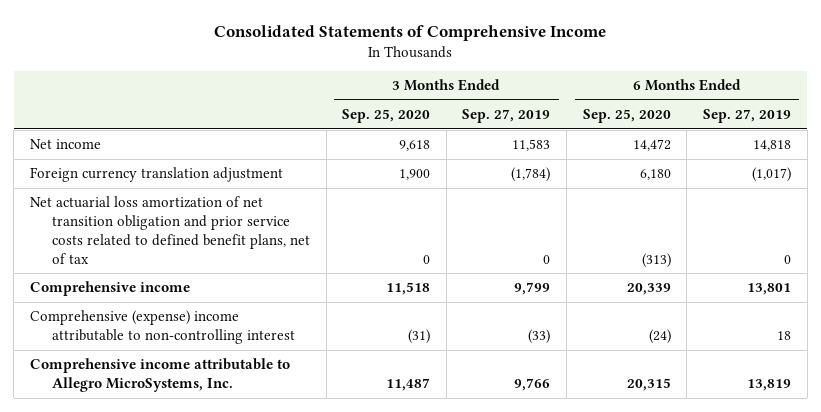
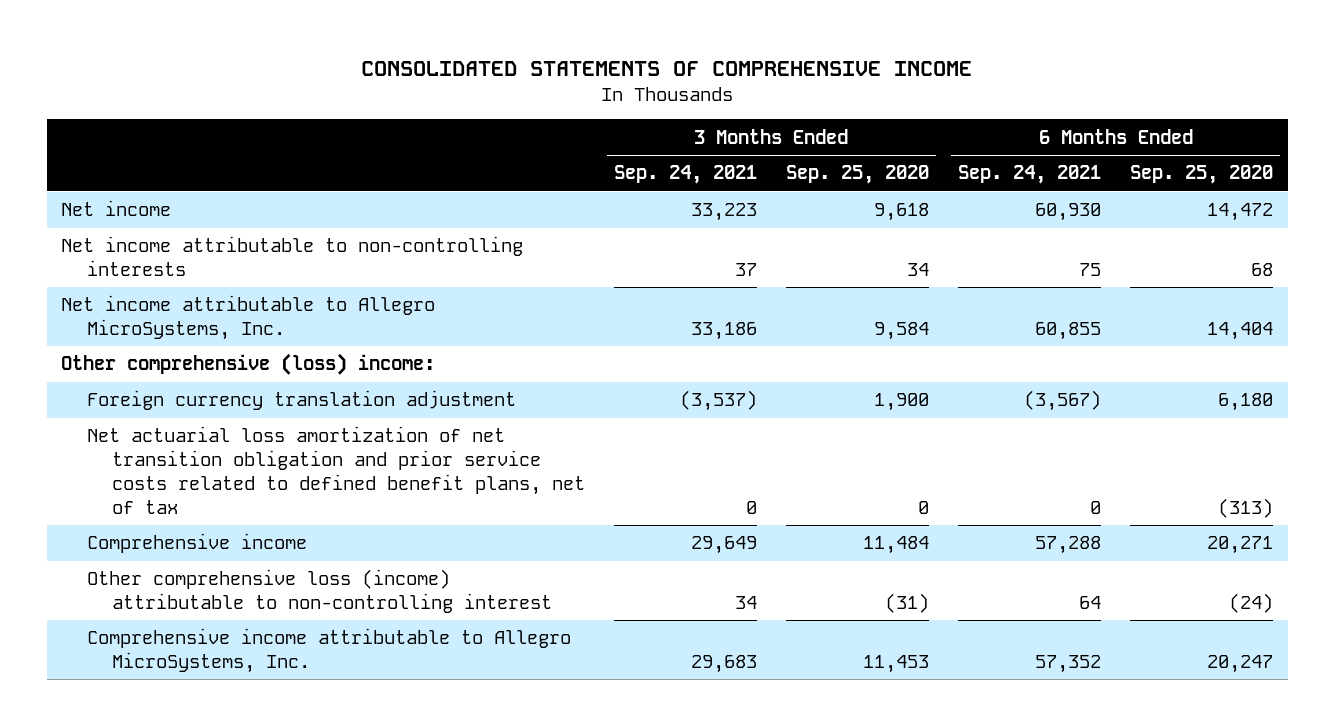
- Consolidated Statements of Comprehensive Income
+ CONSOLIDATED STATEMENTS OF COMPREHENSIVE INCOME
- | 3 Months Ended Sep. 25, 2020 | 3 Months Ended Sep. 27, 2019 | 6 Months Ended Sep. 25, 2020 | 6 Months Ended Sep. 27, 2019
+ | 3 Months Ended Sep. 24, 2021 | 3 Months Ended Sep. 25, 2020 | 6 Months Ended Sep. 24, 2021 | 6 Months Ended Sep. 25, 2020
+ Net income attributable to non-controlling interests | 37 | 34 | 75 | 68
+ Net income attributable to Allegro MicroSystems, Inc. | 33,186 | 9,584 | 60,855 | 14,404
+ Other comprehensive (loss) income:
- Comprehensive income | 11,518 | 9,799 | 20,339 | 13,801
- Comprehensive (expense) income attributable to non-controlling interest | (31) | (33) | (24) | 18
- Comprehensive income attributable to Allegro MicroSystems, Inc. | 11,487 | 9,766 | 20,315 | 13,819
+ Comprehensive income | 29,649 | 11,484 | 57,288 | 20,271
+ Other comprehensive loss (income) attributable to non-controlling interest | 34 | (31) | 64 | (24)
+ Comprehensive income attributable to Allegro MicroSystems, Inc. | 29,683 | 11,453 | 57,352 | 20,247

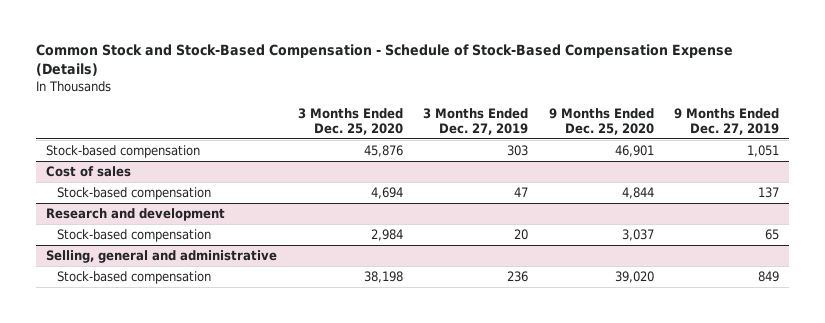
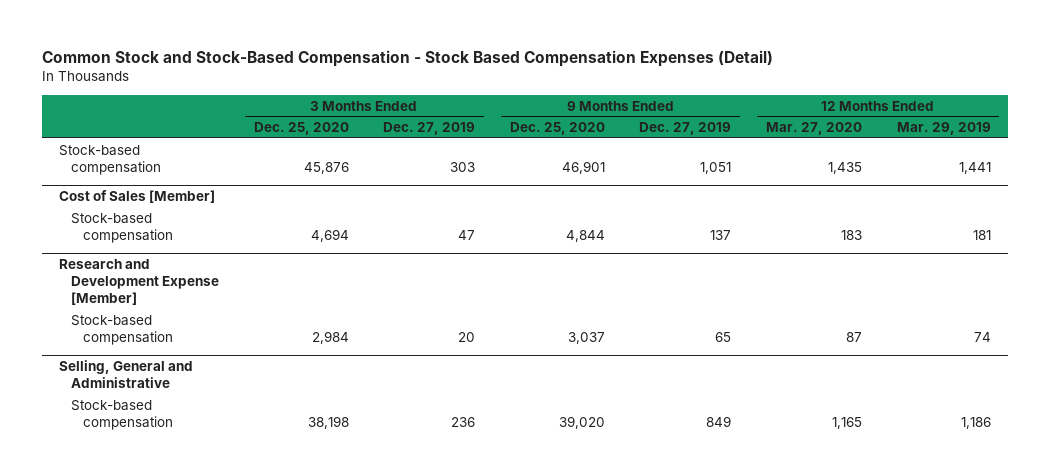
- Common Stock and Stock-Based Compensation - Schedule of Stock-Based Compensation Expense (Details)
+ Common Stock and Stock-Based Compensation - Stock Based Compensation Expenses (Detail)
- | 3 Months Ended Dec. 25, 2020 | 3 Months Ended Dec. 27, 2019 | 9 Months Ended Dec. 25, 2020 | 9 Months Ended Dec. 27, 2019
+ | 3 Months Ended Dec. 25, 2020 | 3 Months Ended Dec. 27, 2019 | 9 Months Ended Dec. 25, 2020 | 9 Months Ended Dec. 27, 2019 | 12 Months Ended Mar. 27, 2020 | 12 Months Ended Mar. 29, 2019
- Cost of sales
+ Cost of Sales [Member]
- Research and development
+ Research and Development Expense [Member]
- Selling, general and administrative
+ Selling, General and Administrative

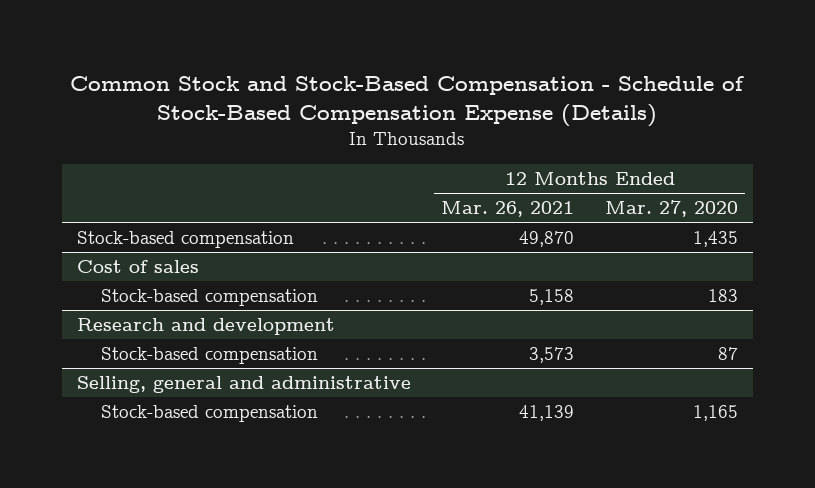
- Common Stock and Stock-Based Compensation - Stock Based Compensation Expenses (Detail)
+ Common Stock and Stock-Based Compensation - Schedule of Stock-Based Compensation Expense (Details)
- | 3 Months Ended Dec. 25, 2020 | 3 Months Ended Dec. 27, 2019 | 9 Months Ended Dec. 25, 2020 | 9 Months Ended Dec. 27, 2019 | 12 Months Ended Mar. 27, 2020 | 12 Months Ended Mar. 29, 2019
+ | 12 Months Ended Mar. 26, 2021 | 12 Months Ended Mar. 27, 2020
- Cost of Sales [Member]
+ Cost of sales
- Research and Development Expense [Member]
+ Research and development
- Selling, General and Administrative
+ Selling, general and administrative

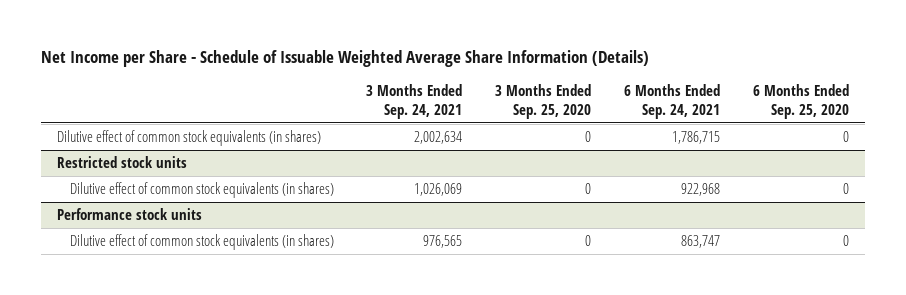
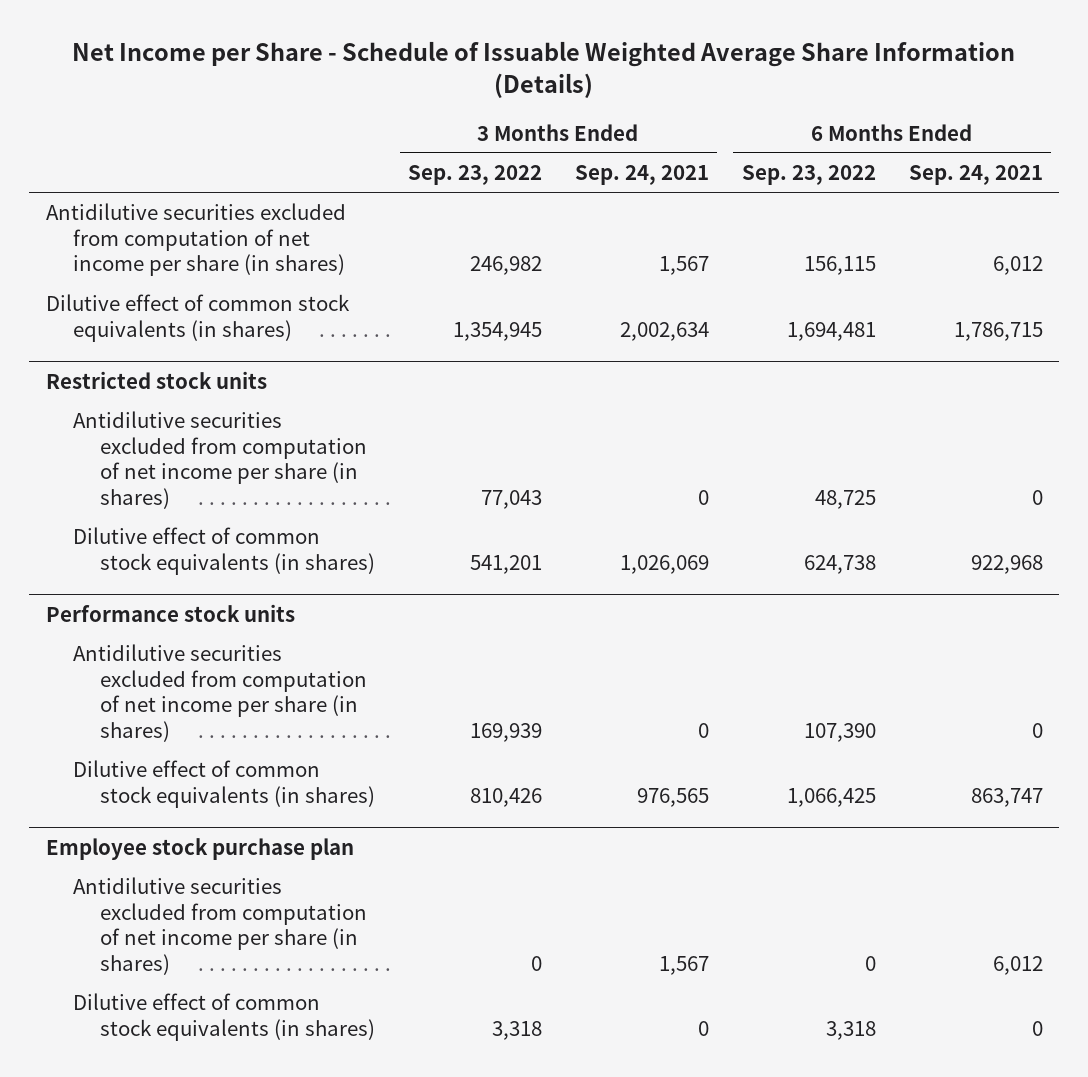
- | 3 Months Ended Sep. 24, 2021 | 3 Months Ended Sep. 25, 2020 | 6 Months Ended Sep. 24, 2021 | 6 Months Ended Sep. 25, 2020
+ | 3 Months Ended Sep. 23, 2022 | 3 Months Ended Sep. 24, 2021 | 6 Months Ended Sep. 23, 2022 | 6 Months Ended Sep. 24, 2021
+ Antidilutive securities excluded from computation of net income per share (in shares) | 246,982 | 1,567 | 156,115 | 6,012
@ Restricted stock units
+ Antidilutive securities excluded from computation of net income per share (in shares) | 77,043 | 0 | 48,725 | 0
@ Performance stock units
+ Antidilutive securities excluded from computation of net income per share (in shares) | 169,939 | 0 | 107,390 | 0
+ Employee stock purchase plan
+ Antidilutive securities excluded from computation of net income per share (in shares) | 0 | 1,567 | 0 | 6,012
+ Dilutive effect of common stock equivalents (in shares) | 3,318 | 0 | 3,318 | 0

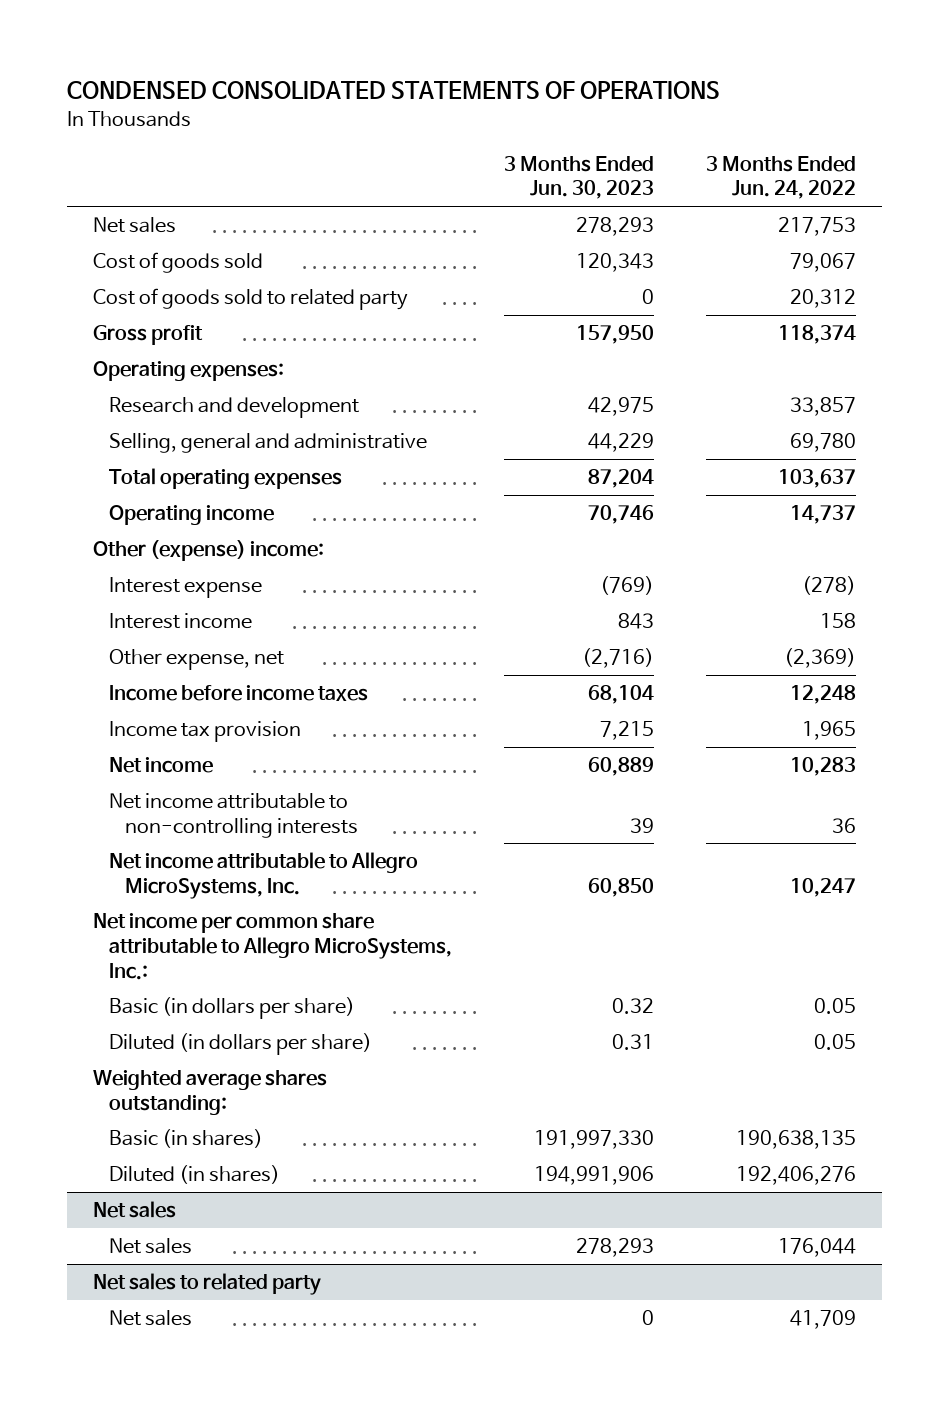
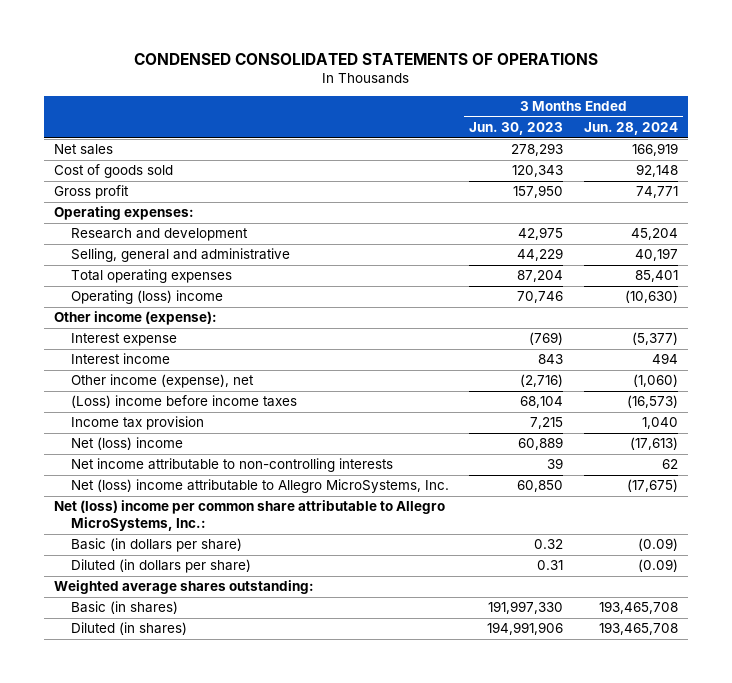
- | 3 Months Ended Jun. 30, 2023 | 3 Months Ended Jun. 24, 2022
+ | 3 Months Ended Jun. 30, 2023 | 3 Months Ended Jun. 28, 2024
- Cost of goods sold to related party | 0 | 20,312
- Operating income | 70,746 | 14,737
- Other (expense) income:
+ Operating (loss) income | 70,746 | (10,630)
+ Other income (expense):
- Other expense, net | (2,716) | (2,369)
- Income before income taxes | 68,104 | 12,248
+ Other income (expense), net | (2,716) | (1,060)
+ (Loss) income before income taxes | 68,104 | (16,573)
- Net income | 60,889 | 10,283
+ Net (loss) income | 60,889 | (17,613)
- Net income attributable to Allegro MicroSystems, Inc. | 60,850 | 10,247
- Net income per common share attributable to Allegro MicroSystems, Inc.:
+ Net (loss) income attributable to Allegro MicroSystems, Inc. | 60,850 | (17,675)
+ Net (loss) income per common share attributable to Allegro MicroSystems, Inc.:
- Net sales
- Net sales | 278,293 | 176,044
- Net sales to related party
- Net sales | 0 | 41,709

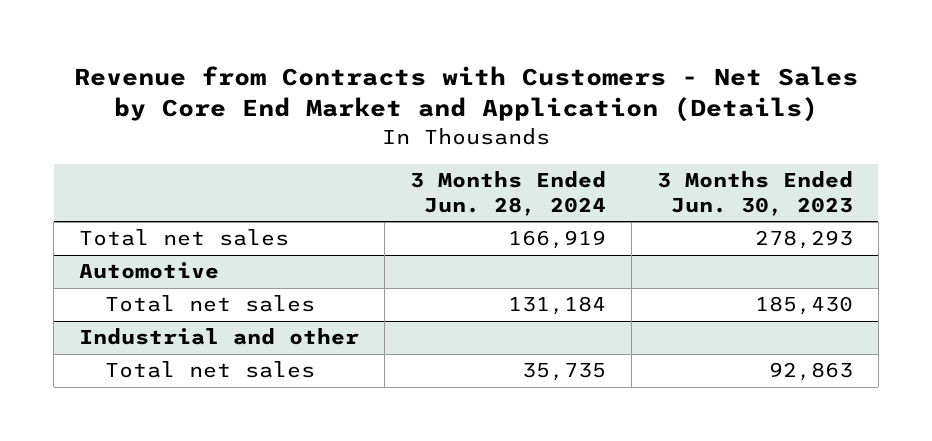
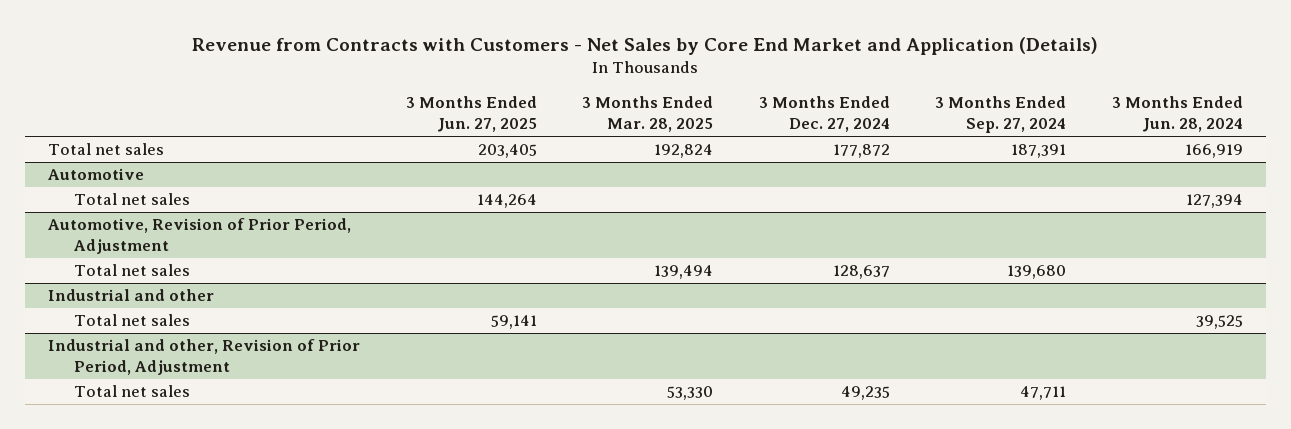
- | 3 Months Ended Jun. 28, 2024 | 3 Months Ended Jun. 30, 2023
+ | 3 Months Ended Jun. 27, 2025 | 3 Months Ended Mar. 28, 2025 | 3 Months Ended Dec. 27, 2024 | 3 Months Ended Sep. 27, 2024 | 3 Months Ended Jun. 28, 2024
@ Automotive
- Total net sales | 131,184 | 185,430
+ Total net sales | 144,264 | | | | 127,394
+ Automotive, Revision of Prior Period, Adjustment
+ Total net sales | | 139,494 | 128,637 | 139,680 |
@ Industrial and other
- Total net sales | 35,735 | 92,863
+ Total net sales | 59,141 | | | | 39,525
+ Industrial and other, Revision of Prior Period, Adjustment
+ Total net sales | | 53,330 | 49,235 | 47,711 |

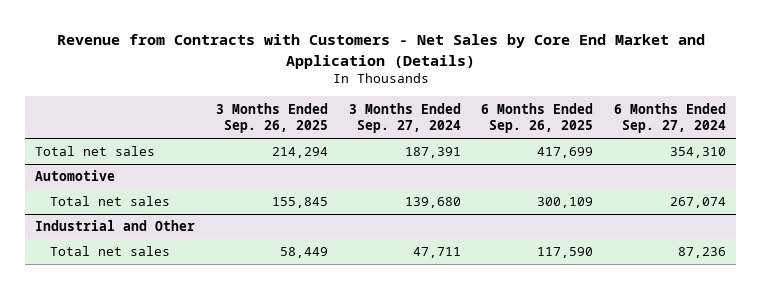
- | 3 Months Ended Jun. 27, 2025 | 3 Months Ended Mar. 28, 2025 | 3 Months Ended Dec. 27, 2024 | 3 Months Ended Sep. 27, 2024 | 3 Months Ended Jun. 28, 2024
+ | 3 Months Ended Sep. 26, 2025 | 3 Months Ended Sep. 27, 2024 | 6 Months Ended Sep. 26, 2025 | 6 Months Ended Sep. 27, 2024
@ Automotive
- Total net sales | 144,264 | | | | 127,394
- Automotive, Revision of Prior Period, Adjustment
- Industrial and other
- Total net sales | 59,141 | | | | 39,525
- Industrial and other, Revision of Prior Period, Adjustment
+ Industrial and Other

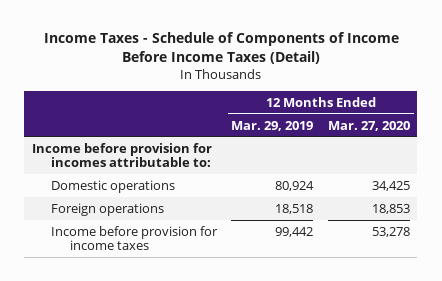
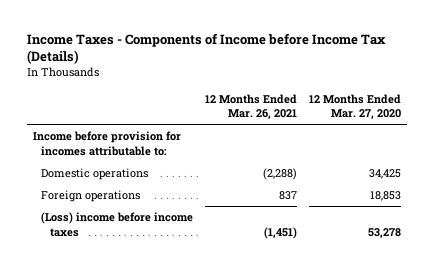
- Income Taxes - Schedule of Components of Income Before Income Taxes (Detail)
+ Income Taxes - Components of Income before Income Tax (Details)
- | 12 Months Ended Mar. 29, 2019 | 12 Months Ended Mar. 27, 2020
+ | 12 Months Ended Mar. 26, 2021 | 12 Months Ended Mar. 27, 2020
- Income before provision for income taxes | 99,442 | 53,278
+ (Loss) income before income taxes | (1,451) | 53,278

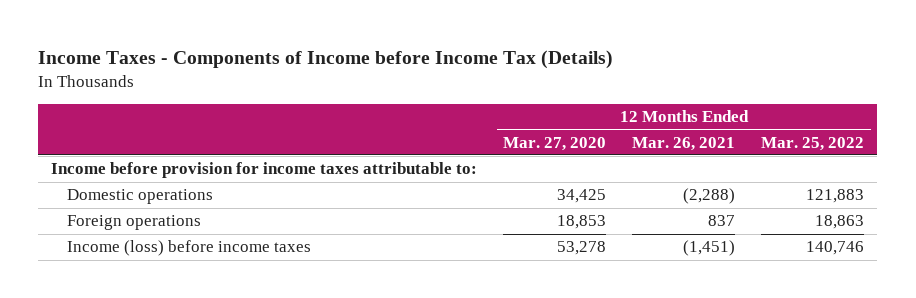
- | 12 Months Ended Mar. 26, 2021 | 12 Months Ended Mar. 27, 2020
+ | 12 Months Ended Mar. 27, 2020 | 12 Months Ended Mar. 26, 2021 | 12 Months Ended Mar. 25, 2022
- Income before provision for incomes attributable to:
+ Income before provision for income taxes attributable to:
- (Loss) income before income taxes | (1,451) | 53,278
+ Income (loss) before income taxes | 53,278 | (1,451) | 140,746

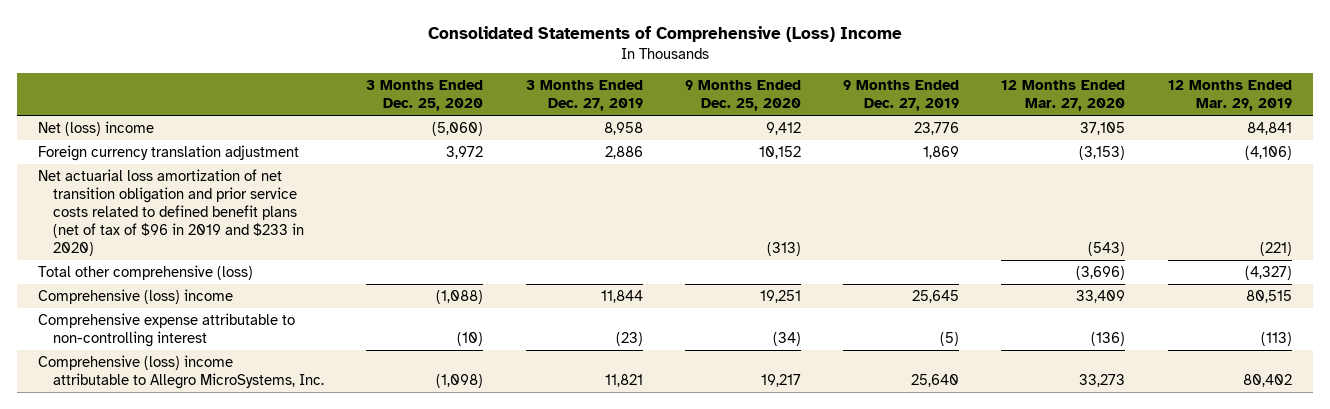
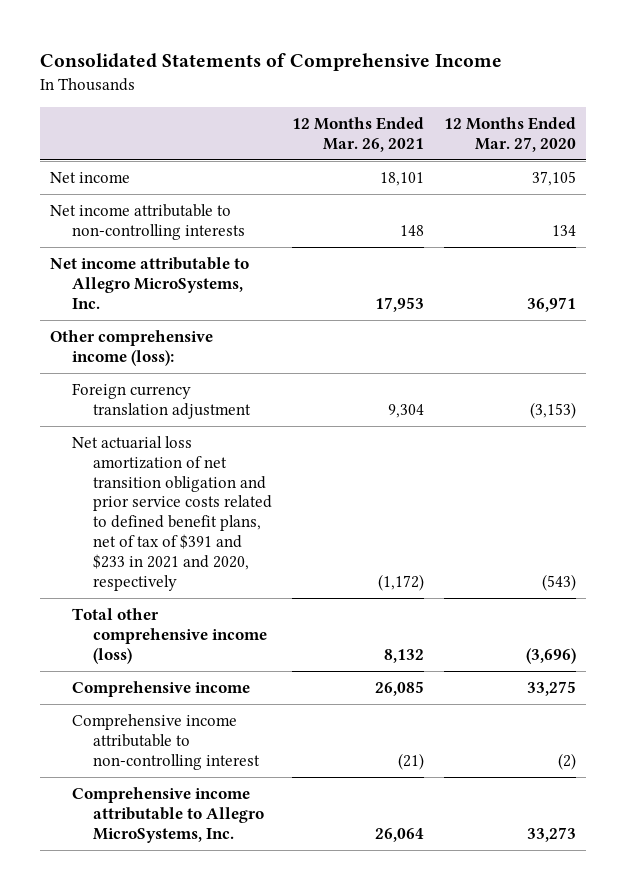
- Consolidated Statements of Comprehensive (Loss) Income
+ Consolidated Statements of Comprehensive Income
- | 3 Months Ended Dec. 25, 2020 | 3 Months Ended Dec. 27, 2019 | 9 Months Ended Dec. 25, 2020 | 9 Months Ended Dec. 27, 2019 | 12 Months Ended Mar. 27, 2020 | 12 Months Ended Mar. 29, 2019
+ | 12 Months Ended Mar. 26, 2021 | 12 Months Ended Mar. 27, 2020
- Net (loss) income | (5,060) | 8,958 | 9,412 | 23,776 | 37,105 | 84,841
+ Net income | 18,101 | 37,105
+ Net income attributable to non-controlling interests | 148 | 134
+ Net income attributable to Allegro MicroSystems, Inc. | 17,953 | 36,971
+ Other comprehensive income (loss):
- Net actuarial loss amortization of net transition obligation and prior service costs related to defined benefit plans (net of tax of $96 in 2019 and $233 in 2020) | | | (313) | | (543) | (221)
- Total other comprehensive (loss) | | | | | (3,696) | (4,327)
- Comprehensive (loss) income | (1,088) | 11,844 | 19,251 | 25,645 | 33,409 | 80,515
- Comprehensive expense attributable to non-controlling interest | (10) | (23) | (34) | (5) | (136) | (113)
- Comprehensive (loss) income attributable to Allegro MicroSystems, Inc. | (1,098) | 11,821 | 19,217 | 25,640 | 33,273 | 80,402
+ Net actuarial loss amortization of net transition obligation and prior service costs related to defined benefit plans, net of tax of $391 and $233 in 2021 and 2020, respectively | (1,172) | (543)
+ Total other comprehensive income (loss) | 8,132 | (3,696)
+ Comprehensive income | 26,085 | 33,275
+ Comprehensive income attributable to non-controlling interest | (21) | (2)
+ Comprehensive income attributable to Allegro MicroSystems, Inc. | 26,064 | 33,273

